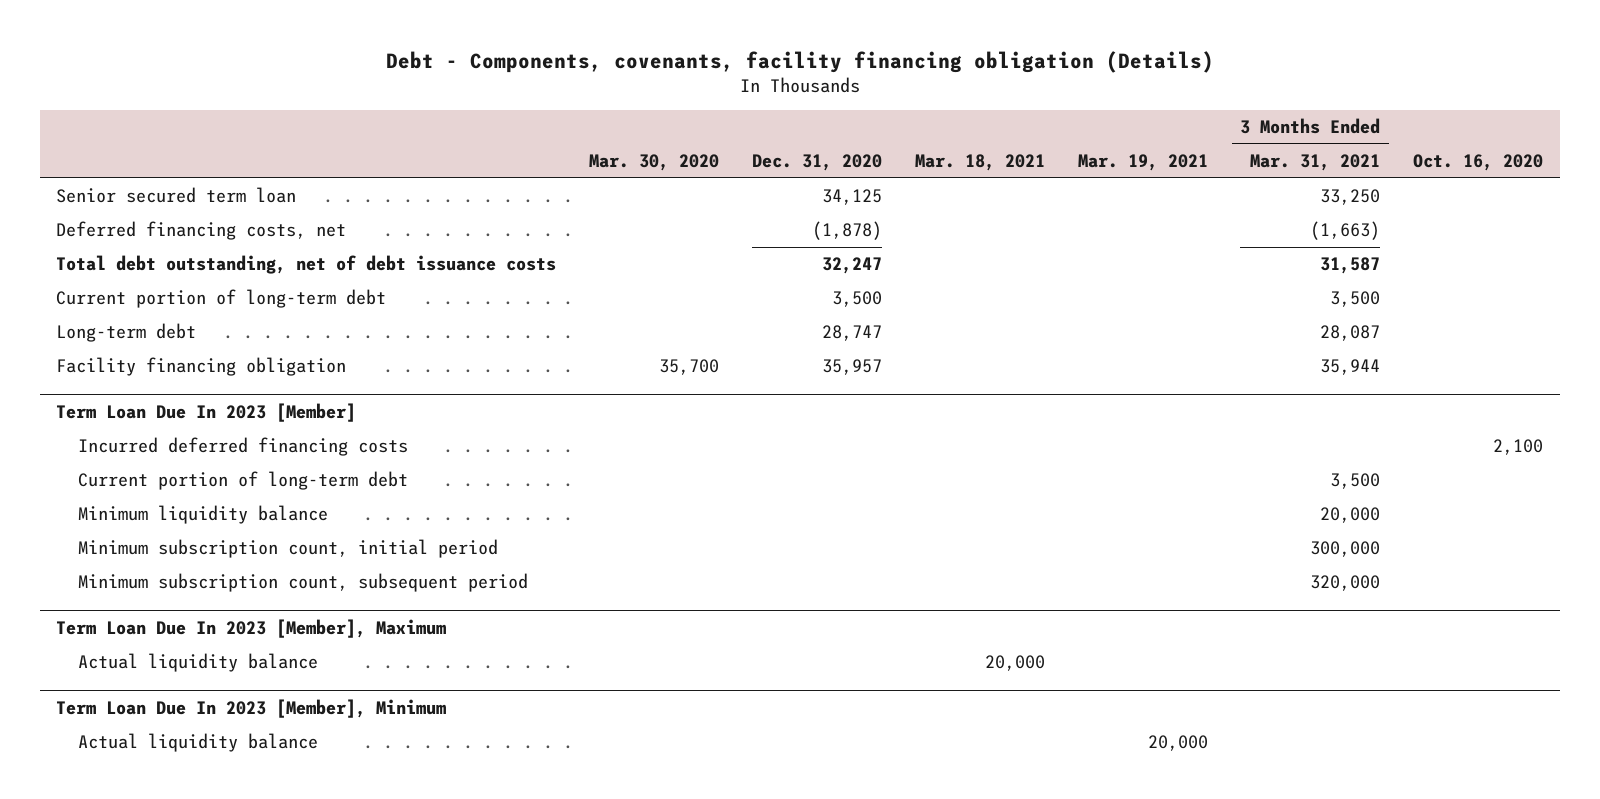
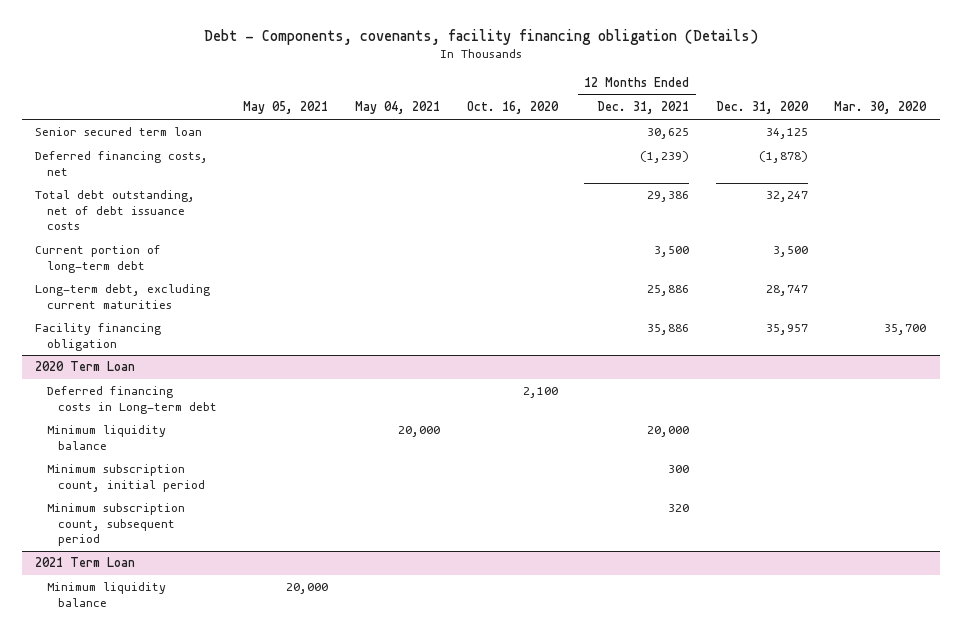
- | Mar. 30, 2020 | Dec. 31, 2020 | Mar. 18, 2021 | Mar. 19, 2021 | 3 Months Ended Mar. 31, 2021 | Oct. 16, 2020
+ | May 05, 2021 | May 04, 2021 | Oct. 16, 2020 | 12 Months Ended Dec. 31, 2021 | Dec. 31, 2020 | Mar. 30, 2020
- Long-term debt | | 28,747 | | | 28,087 |
+ Long-term debt, excluding current maturities | | | | 25,886 | 28,747 |
- Term Loan Due In 2023 [Member]
- Incurred deferred financing costs | | | | | | 2,100
- Current portion of long-term debt | | | | | 3,500 |
+ 2020 Term Loan
+ Deferred financing costs in Long-term debt | | | 2,100 | | |
- Term Loan Due In 2023 [Member], Maximum
- Actual liquidity balance | | | 20,000 | | |
- Term Loan Due In 2023 [Member], Minimum
- Actual liquidity balance | | | | 20,000 | |
+ 2021 Term Loan
+ Minimum liquidity balance | 20,000 | | | | |

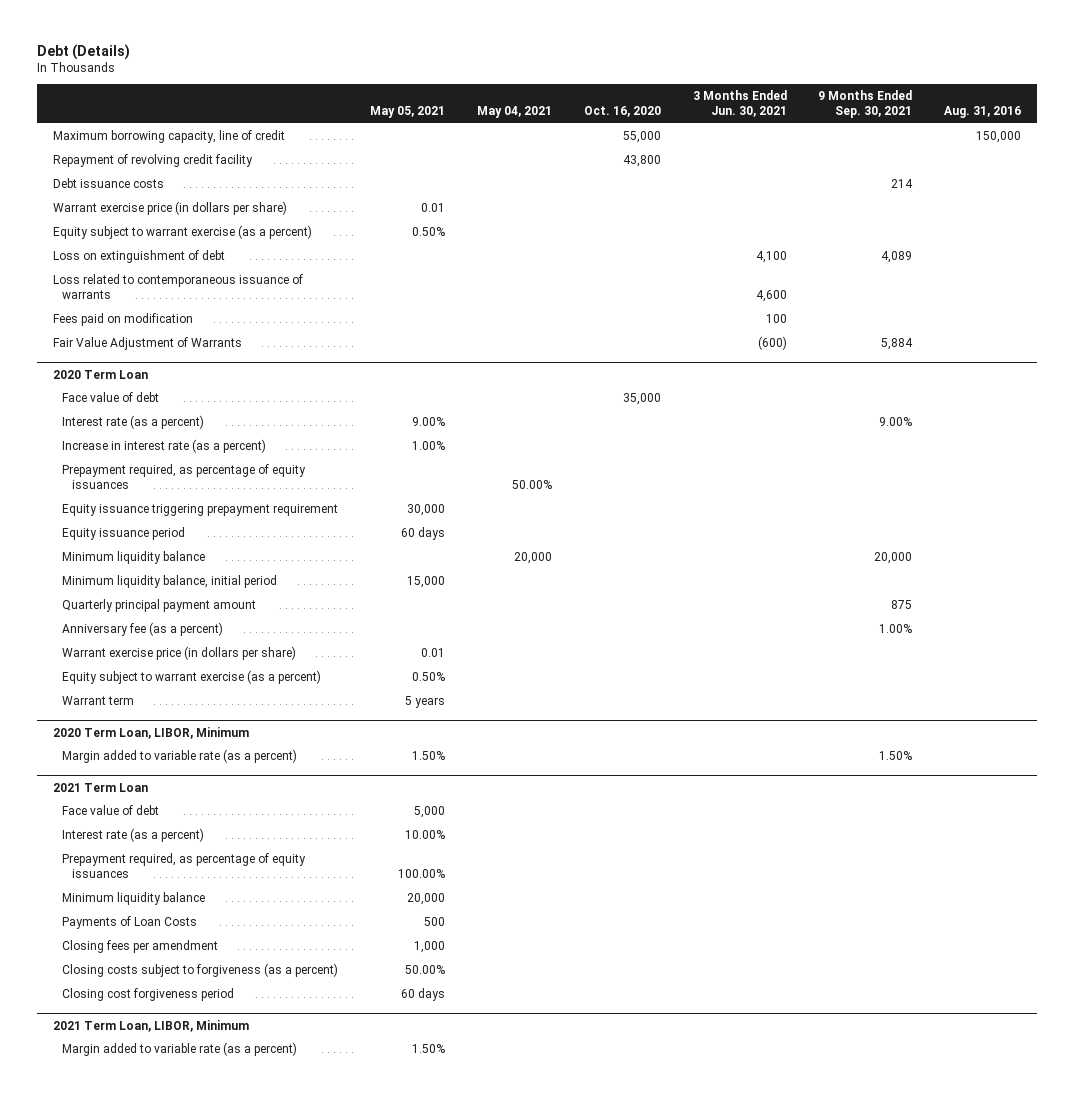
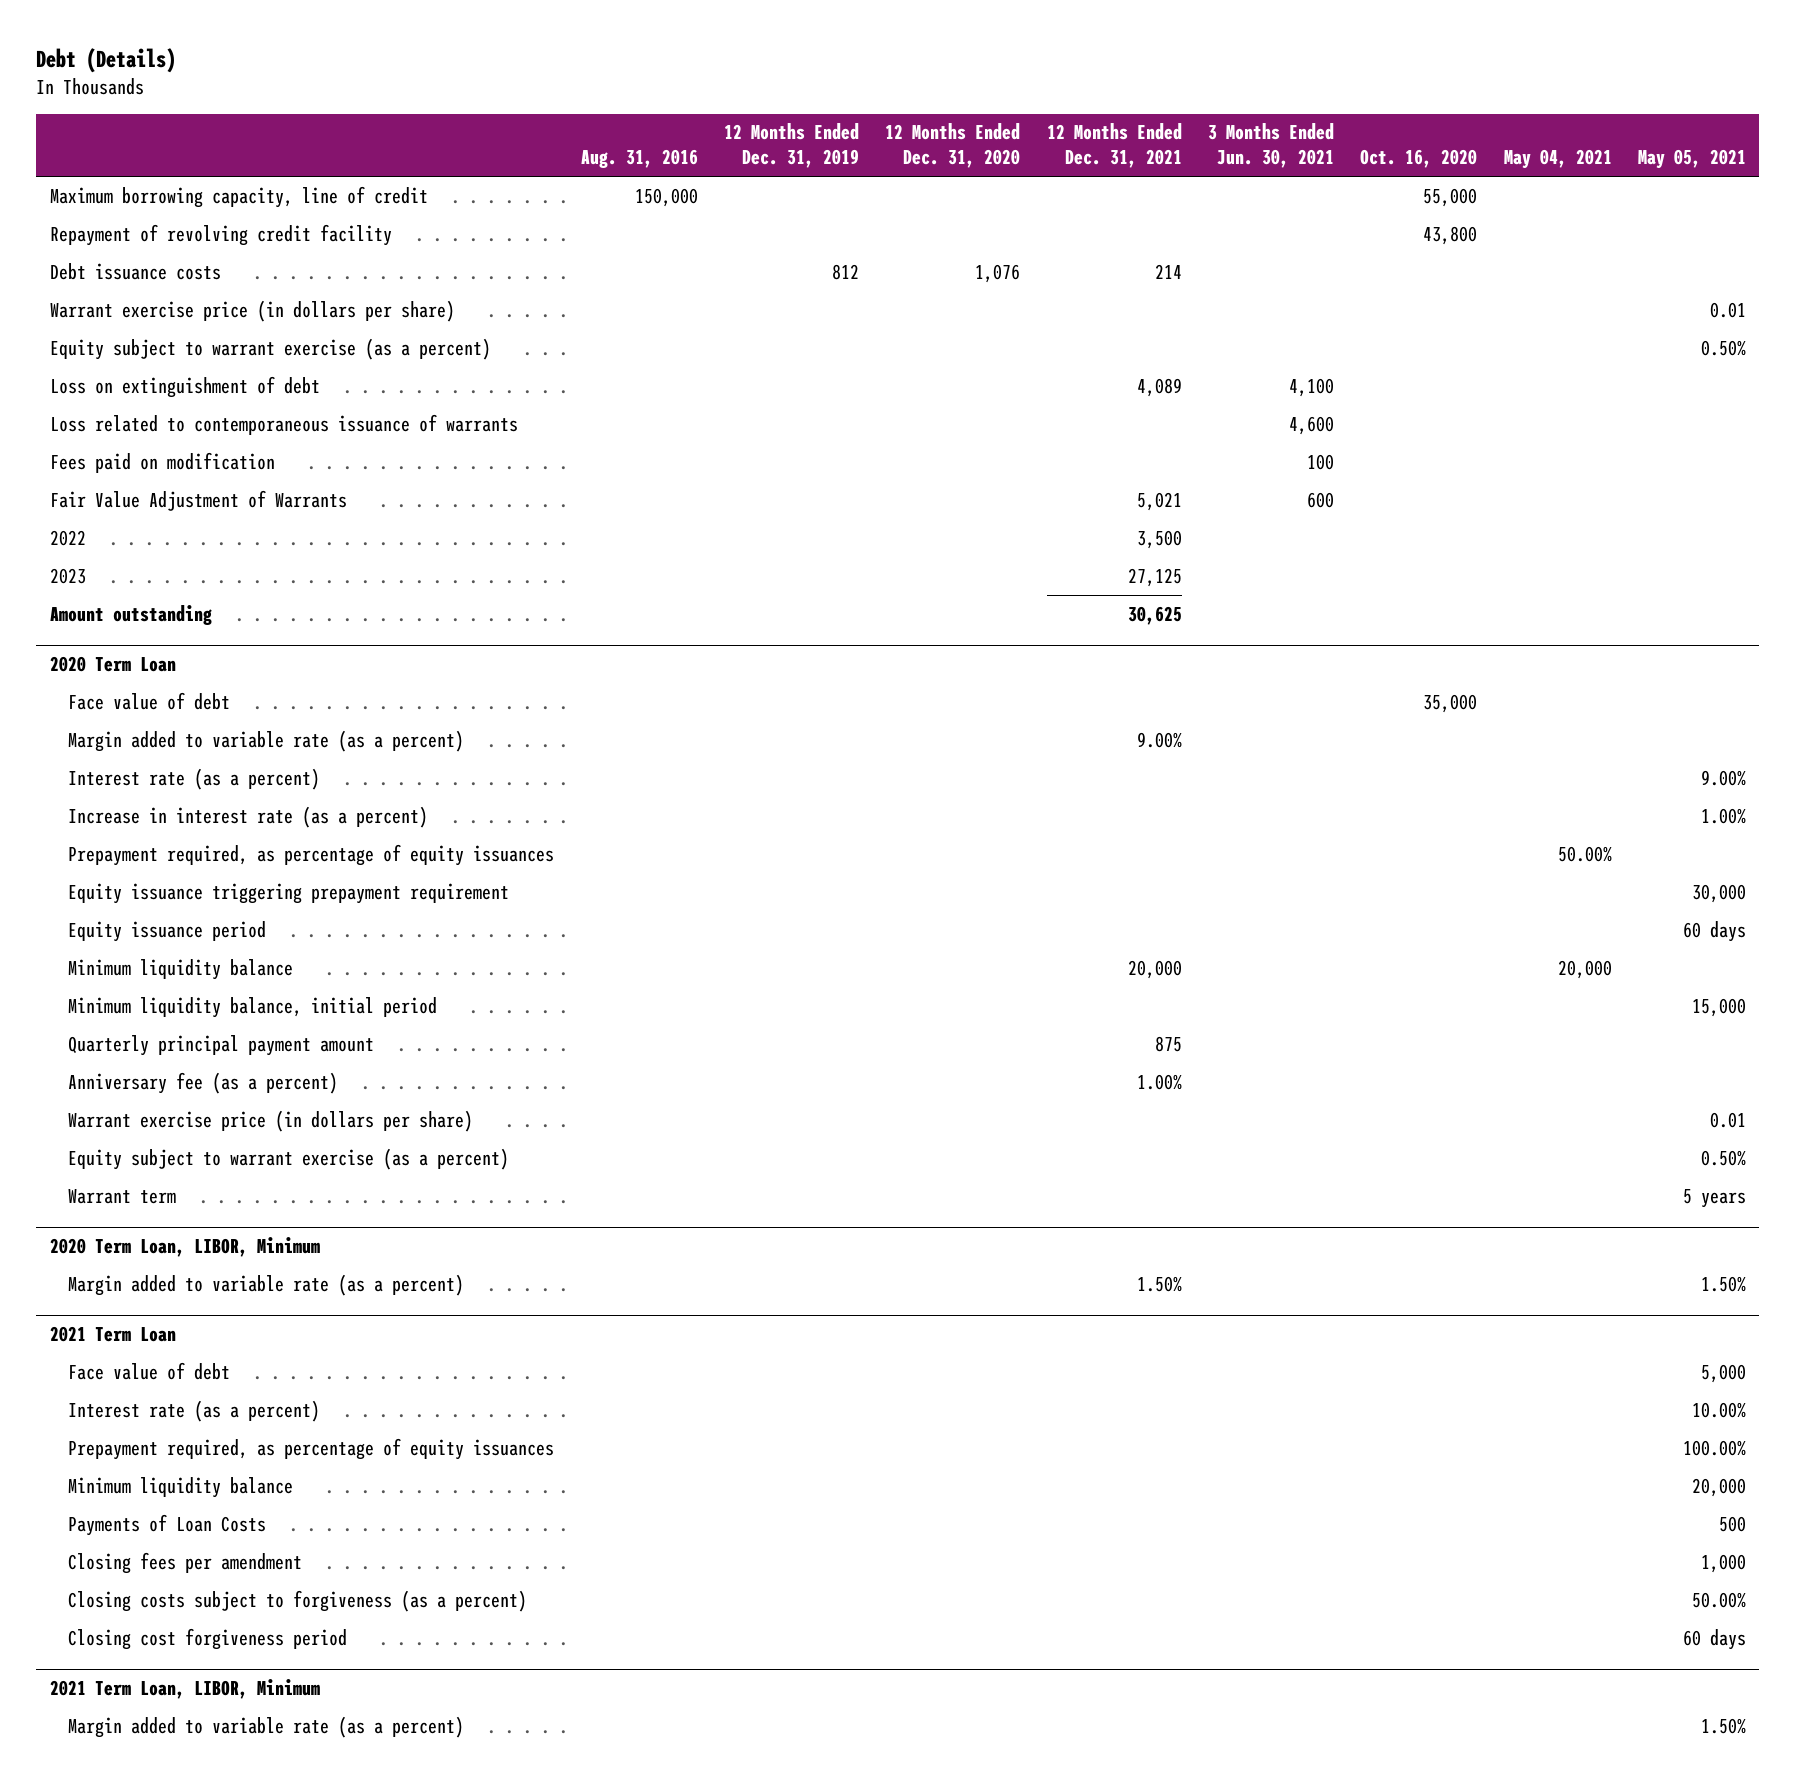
- | May 05, 2021 | May 04, 2021 | Oct. 16, 2020 | 3 Months Ended Jun. 30, 2021 | 9 Months Ended Sep. 30, 2021 | Aug. 31, 2016
+ | Aug. 31, 2016 | 12 Months Ended Dec. 31, 2019 | 12 Months Ended Dec. 31, 2020 | 12 Months Ended Dec. 31, 2021 | 3 Months Ended Jun. 30, 2021 | Oct. 16, 2020 | May 04, 2021 | May 05, 2021
- Fair Value Adjustment of Warrants | | | | (600) | 5,884 |
+ Fair Value Adjustment of Warrants | | | | 5,021 | 600 | | |
+ 2022 | | | | 3,500 | | | |
+ 2023 | | | | 27,125 | | | |
+ Amount outstanding | | | | 30,625 | | | |
@ 2020 Term Loan
+ Margin added to variable rate (as a percent) | | | | 9.00% | | | |

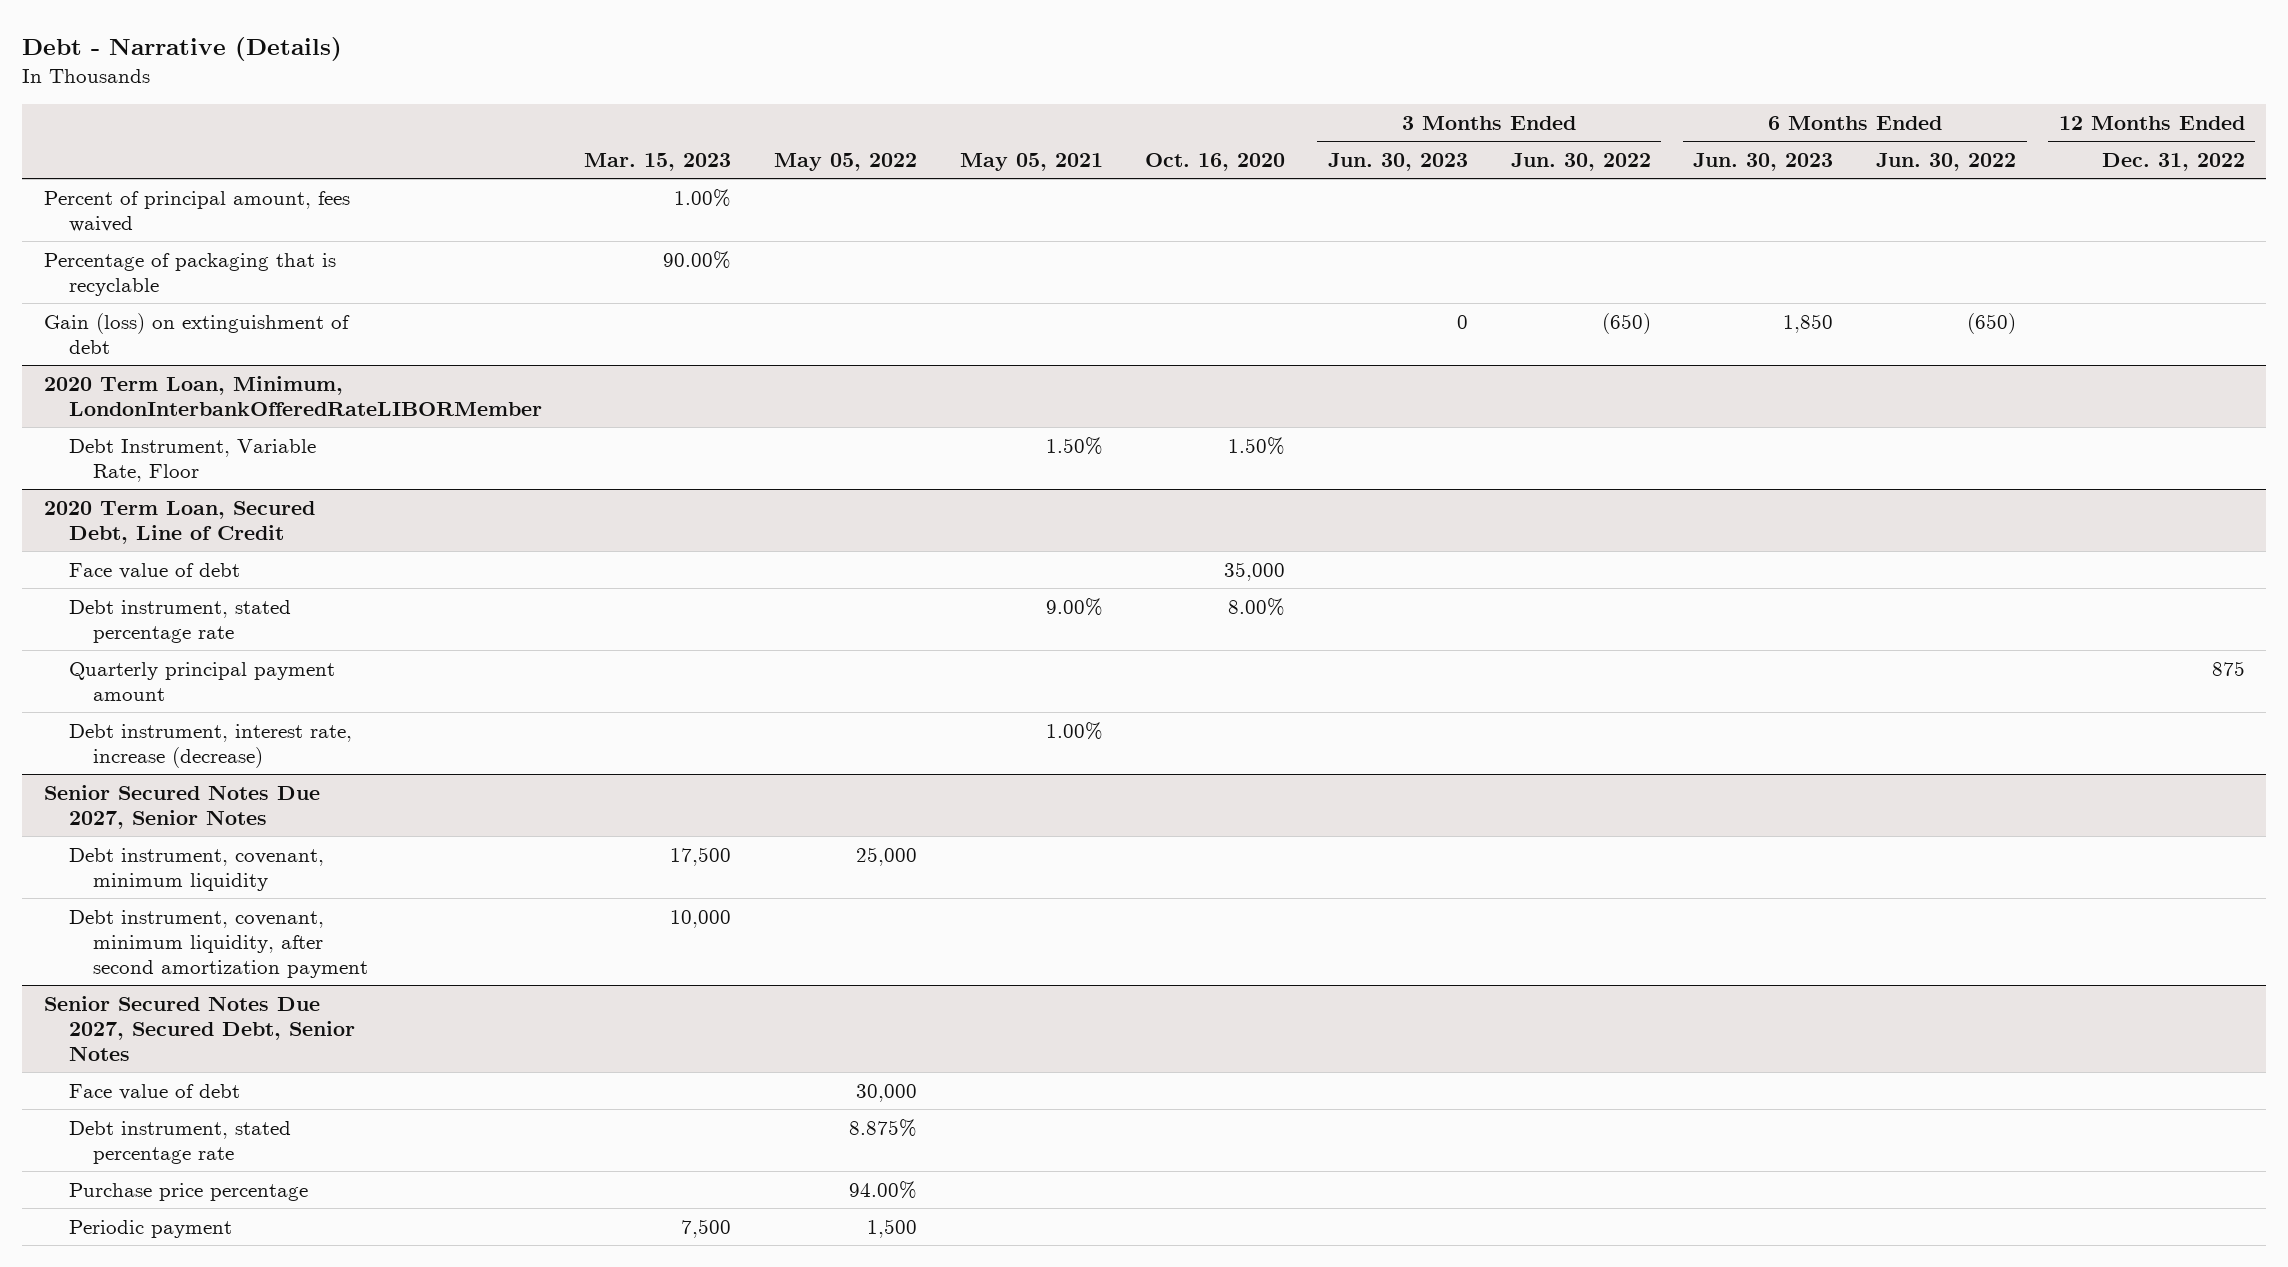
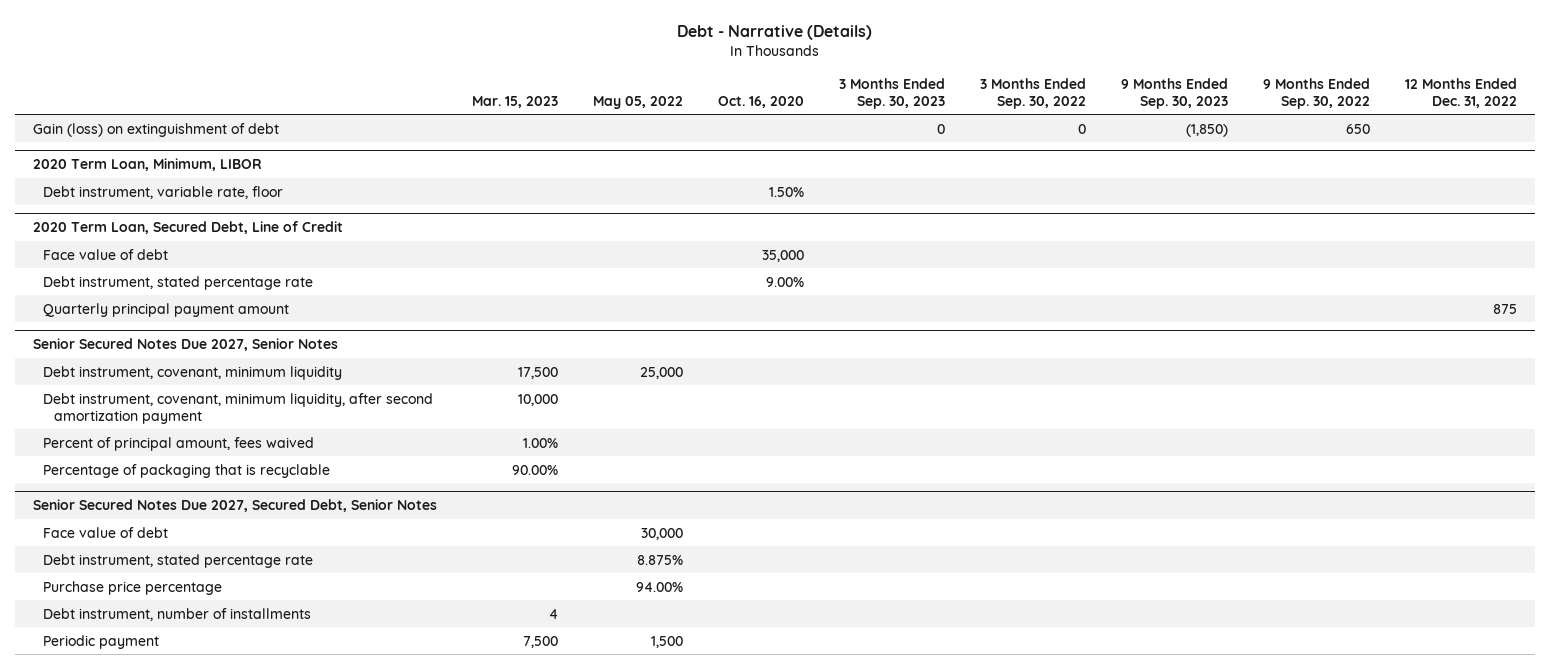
- | Mar. 15, 2023 | May 05, 2022 | May 05, 2021 | Oct. 16, 2020 | 3 Months Ended Jun. 30, 2023 | 3 Months Ended Jun. 30, 2022 | 6 Months Ended Jun. 30, 2023 | 6 Months Ended Jun. 30, 2022 | 12 Months Ended Dec. 31, 2022
+ | Mar. 15, 2023 | May 05, 2022 | Oct. 16, 2020 | 3 Months Ended Sep. 30, 2023 | 3 Months Ended Sep. 30, 2022 | 9 Months Ended Sep. 30, 2023 | 9 Months Ended Sep. 30, 2022 | 12 Months Ended Dec. 31, 2022
- Percent of principal amount, fees waived | 1.00% | | | | | | | |
- Percentage of packaging that is recyclable | 90.00% | | | | | | | |
- 2020 Term Loan, Minimum, LondonInterbankOfferedRateLIBORMember
- Debt Instrument, Variable Rate, Floor | | | 1.50% | 1.50% | | | | |
+ 2020 Term Loan, Minimum, LIBOR
+ Debt instrument, variable rate, floor | | | 1.50% | | | | |
@ 2020 Term Loan, Secured Debt, Line of Credit
- Debt instrument, stated percentage rate | | | 9.00% | 8.00% | | | | |
+ Debt instrument, stated percentage rate | | | 9.00% | | | | |
- Debt instrument, interest rate, increase (decrease) | | | 1.00% | | | | | |
@ Senior Secured Notes Due 2027, Senior Notes
+ Percent of principal amount, fees waived | 1.00% | | | | | | |
+ Percentage of packaging that is recyclable | 90.00% | | | | | | |
@ Senior Secured Notes Due 2027, Secured Debt, Senior Notes
+ Debt instrument, number of installments | 4 | | | | | | |

